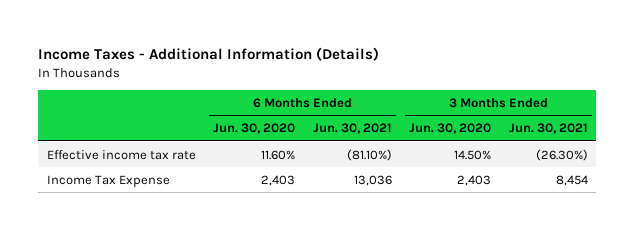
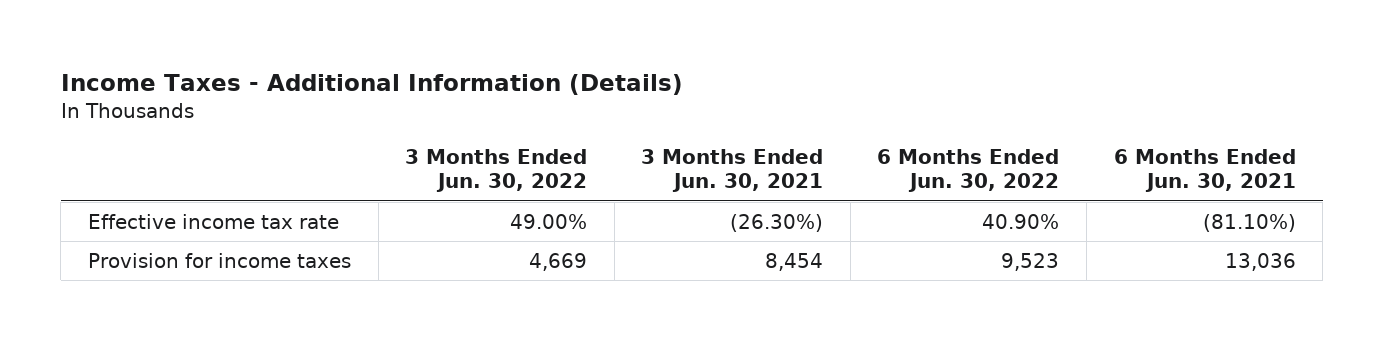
- | 6 Months Ended Jun. 30, 2020 | 6 Months Ended Jun. 30, 2021 | 3 Months Ended Jun. 30, 2020 | 3 Months Ended Jun. 30, 2021
+ | 3 Months Ended Jun. 30, 2022 | 3 Months Ended Jun. 30, 2021 | 6 Months Ended Jun. 30, 2022 | 6 Months Ended Jun. 30, 2021
- Income Tax Expense | 2,403 | 13,036 | 2,403 | 8,454
+ Provision for income taxes | 4,669 | 8,454 | 9,523 | 13,036

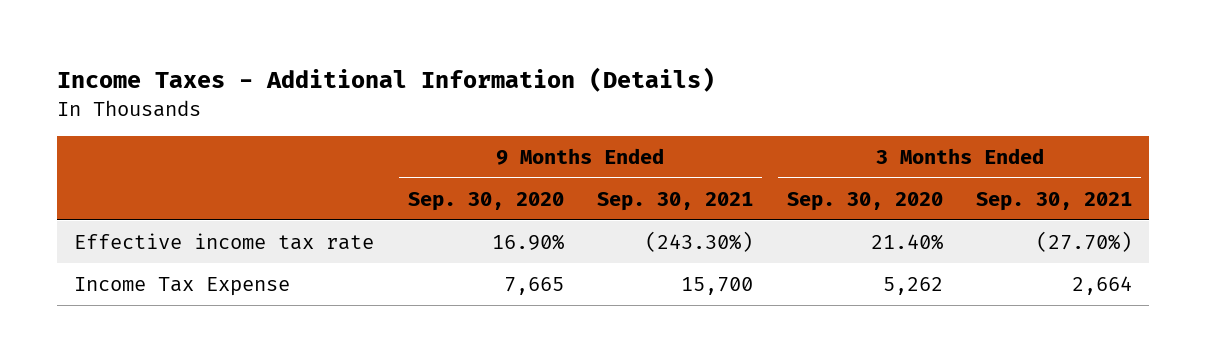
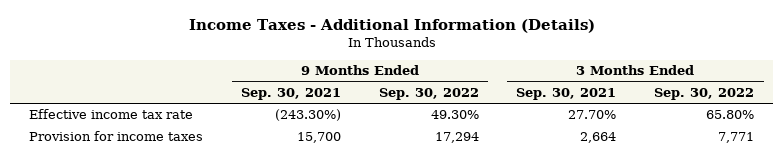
- | 9 Months Ended Sep. 30, 2020 | 9 Months Ended Sep. 30, 2021 | 3 Months Ended Sep. 30, 2020 | 3 Months Ended Sep. 30, 2021
+ | 9 Months Ended Sep. 30, 2021 | 9 Months Ended Sep. 30, 2022 | 3 Months Ended Sep. 30, 2021 | 3 Months Ended Sep. 30, 2022
- Effective income tax rate | 16.90% | (243.30%) | 21.40% | (27.70%)
- Income Tax Expense | 7,665 | 15,700 | 5,262 | 2,664
+ Effective income tax rate | (243.30%) | 49.30% | 27.70% | 65.80%
+ Provision for income taxes | 15,700 | 17,294 | 2,664 | 7,771

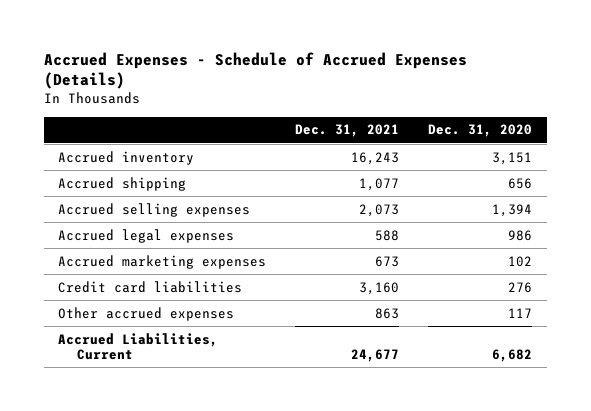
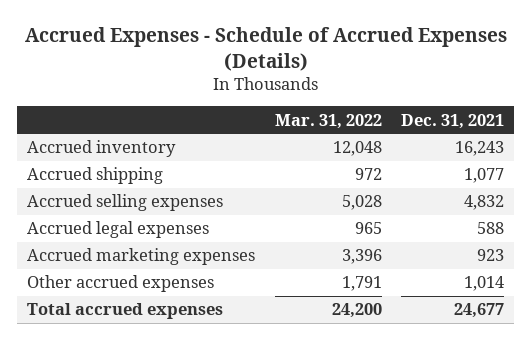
- | Dec. 31, 2021 | Dec. 31, 2020
+ | Mar. 31, 2022 | Dec. 31, 2021
- Accrued selling expenses | 2,073 | 1,394
+ Accrued selling expenses | 5,028 | 4,832
- Accrued marketing expenses | 673 | 102
- Credit card liabilities | 3,160 | 276
- Other accrued expenses | 863 | 117
- Accrued Liabilities, Current | 24,677 | 6,682
+ Accrued marketing expenses | 3,396 | 923
+ Other accrued expenses | 1,791 | 1,014
+ Total accrued expenses | 24,200 | 24,677

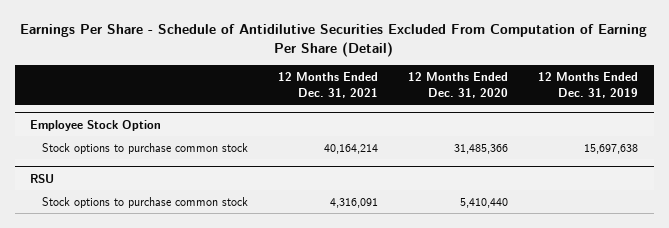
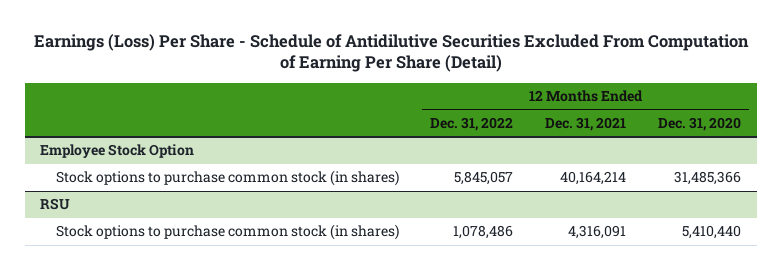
- Earnings Per Share - Schedule of Antidilutive Securities Excluded From Computation of Earning Per Share (Detail)
+ Earnings (Loss) Per Share - Schedule of Antidilutive Securities Excluded From Computation of Earning Per Share (Detail)
- | 12 Months Ended Dec. 31, 2021 | 12 Months Ended Dec. 31, 2020 | 12 Months Ended Dec. 31, 2019
+ | 12 Months Ended Dec. 31, 2022 | 12 Months Ended Dec. 31, 2021 | 12 Months Ended Dec. 31, 2020
@ Employee Stock Option
- Stock options to purchase common stock | 40,164,214 | 31,485,366 | 15,697,638
+ Stock options to purchase common stock (in shares) | 5,845,057 | 40,164,214 | 31,485,366
@ RSU
- Stock options to purchase common stock | 4,316,091 | 5,410,440 |
+ Stock options to purchase common stock (in shares) | 1,078,486 | 4,316,091 | 5,410,440

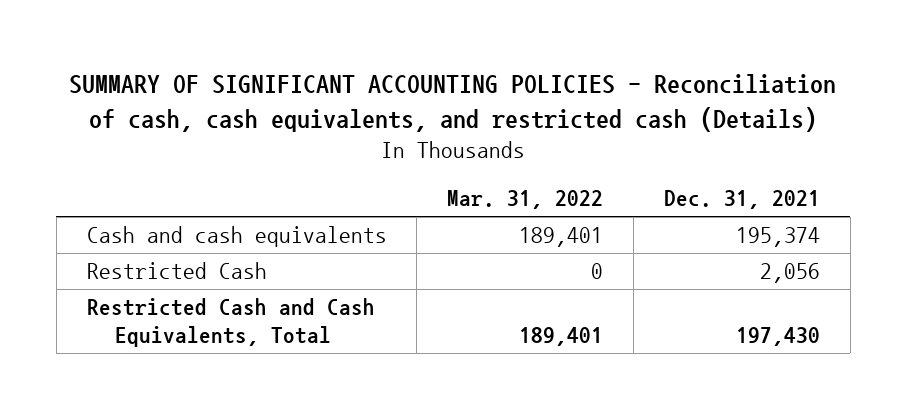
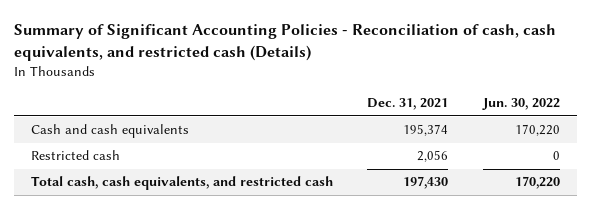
- SUMMARY OF SIGNIFICANT ACCOUNTING POLICIES - Reconciliation of cash, cash equivalents, and restricted cash (Details)
+ Summary of Significant Accounting Policies - Reconciliation of cash, cash equivalents, and restricted cash (Details)
- | Mar. 31, 2022 | Dec. 31, 2021
+ | Dec. 31, 2021 | Jun. 30, 2022
- Restricted Cash | 0 | 2,056
- Restricted Cash and Cash Equivalents, Total | 189,401 | 197,430
+ Restricted cash | 2,056 | 0
+ Total cash, cash equivalents, and restricted cash | 197,430 | 170,220

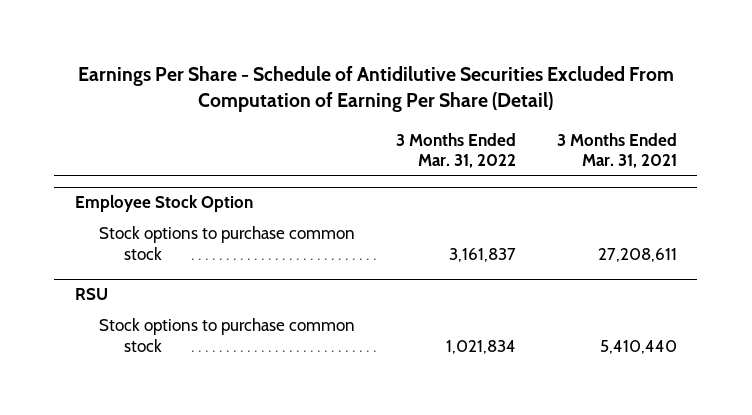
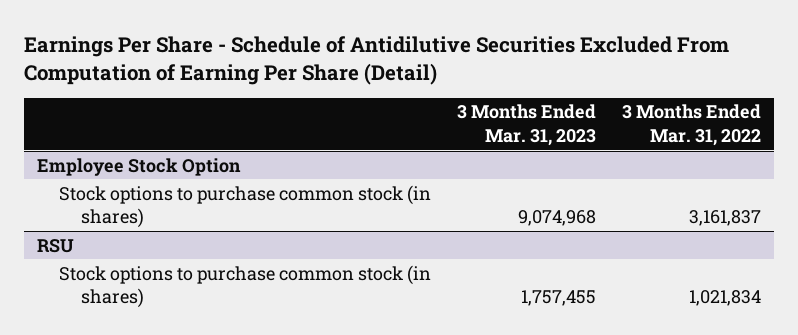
- | 3 Months Ended Mar. 31, 2022 | 3 Months Ended Mar. 31, 2021
+ | 3 Months Ended Mar. 31, 2023 | 3 Months Ended Mar. 31, 2022
@ Employee Stock Option
- Stock options to purchase common stock | 3,161,837 | 27,208,611
+ Stock options to purchase common stock (in shares) | 9,074,968 | 3,161,837
@ RSU
- Stock options to purchase common stock | 1,021,834 | 5,410,440
+ Stock options to purchase common stock (in shares) | 1,757,455 | 1,021,834

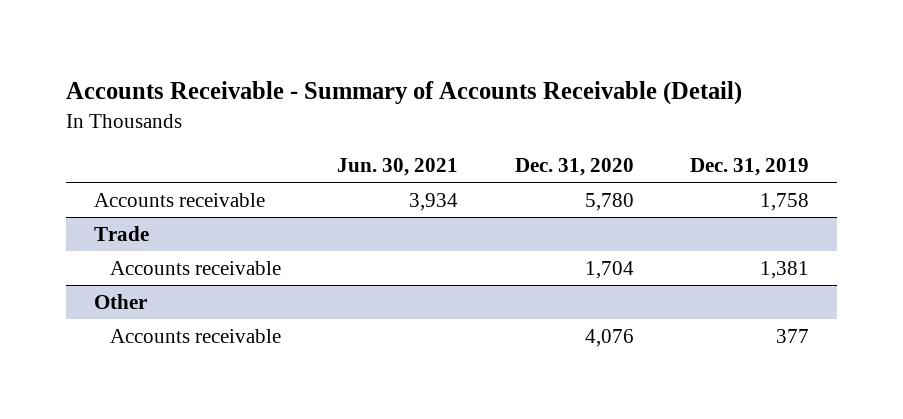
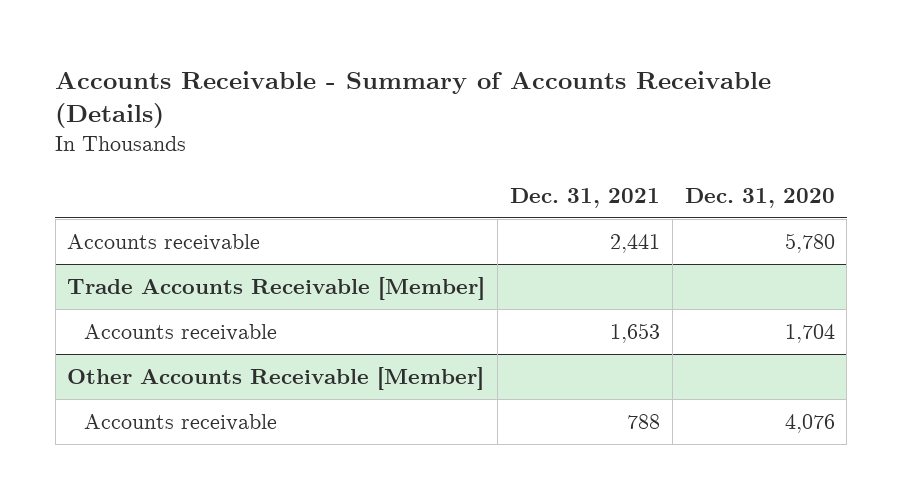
- Accounts Receivable - Summary of Accounts Receivable (Detail)
+ Accounts Receivable - Summary of Accounts Receivable (Details)
- | Jun. 30, 2021 | Dec. 31, 2020 | Dec. 31, 2019
+ | Dec. 31, 2021 | Dec. 31, 2020
- Trade
+ Trade Accounts Receivable [Member]
- Other
+ Other Accounts Receivable [Member]

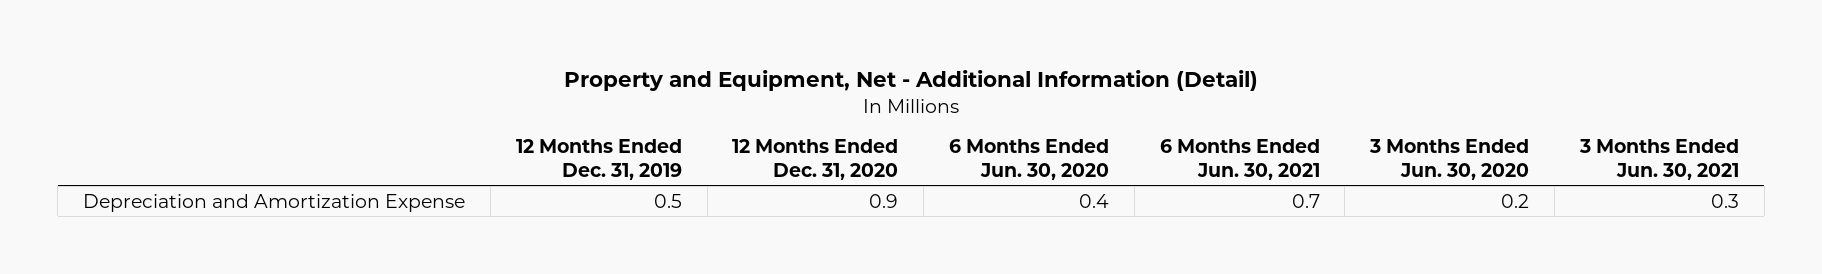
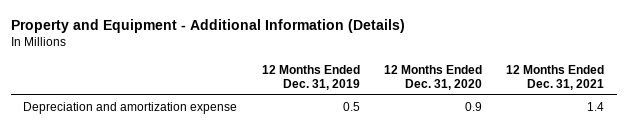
- Property and Equipment, Net - Additional Information (Detail)
+ Property and Equipment - Additional Information (Details)
- | 12 Months Ended Dec. 31, 2019 | 12 Months Ended Dec. 31, 2020 | 6 Months Ended Jun. 30, 2020 | 6 Months Ended Jun. 30, 2021 | 3 Months Ended Jun. 30, 2020 | 3 Months Ended Jun. 30, 2021
+ | 12 Months Ended Dec. 31, 2019 | 12 Months Ended Dec. 31, 2020 | 12 Months Ended Dec. 31, 2021
- Depreciation and Amortization Expense | 0.5 | 0.9 | 0.4 | 0.7 | 0.2 | 0.3
+ Depreciation and amortization expense | 0.5 | 0.9 | 1.4

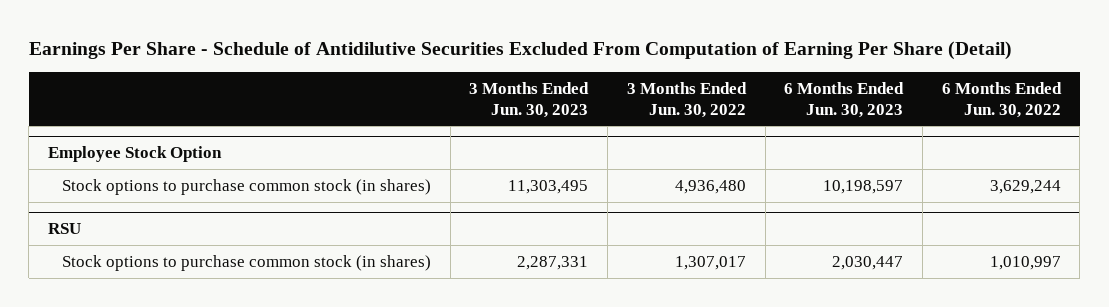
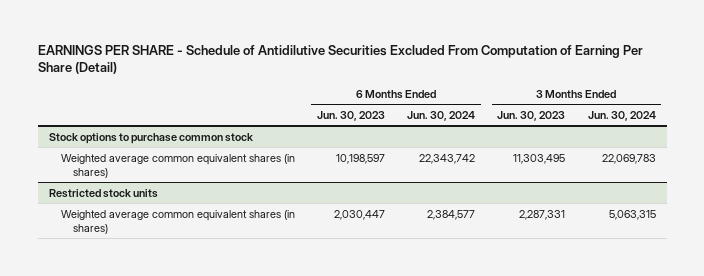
- Earnings Per Share - Schedule of Antidilutive Securities Excluded From Computation of Earning Per Share (Detail)
+ EARNINGS PER SHARE - Schedule of Antidilutive Securities Excluded From Computation of Earning Per Share (Detail)
- | 3 Months Ended Jun. 30, 2023 | 3 Months Ended Jun. 30, 2022 | 6 Months Ended Jun. 30, 2023 | 6 Months Ended Jun. 30, 2022
+ | 6 Months Ended Jun. 30, 2023 | 6 Months Ended Jun. 30, 2024 | 3 Months Ended Jun. 30, 2023 | 3 Months Ended Jun. 30, 2024
- Employee Stock Option
- Stock options to purchase common stock (in shares) | 11,303,495 | 4,936,480 | 10,198,597 | 3,629,244
- RSU
- Stock options to purchase common stock (in shares) | 2,287,331 | 1,307,017 | 2,030,447 | 1,010,997
+ Stock options to purchase common stock
+ Weighted average common equivalent shares (in shares) | 10,198,597 | 22,343,742 | 11,303,495 | 22,069,783
+ Restricted stock units
+ Weighted average common equivalent shares (in shares) | 2,030,447 | 2,384,577 | 2,287,331 | 5,063,315

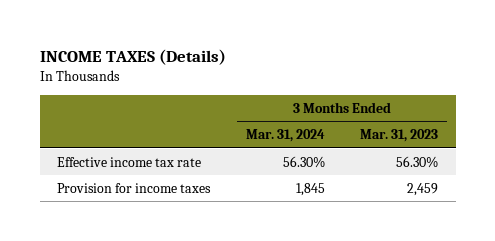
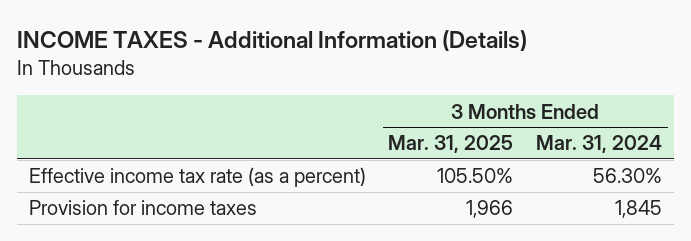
- INCOME TAXES (Details)
+ INCOME TAXES - Additional Information (Details)
- | 3 Months Ended Mar. 31, 2024 | 3 Months Ended Mar. 31, 2023
+ | 3 Months Ended Mar. 31, 2025 | 3 Months Ended Mar. 31, 2024
- Effective income tax rate | 56.30% | 56.30%
+ Effective income tax rate (as a percent) | 105.50% | 56.30%

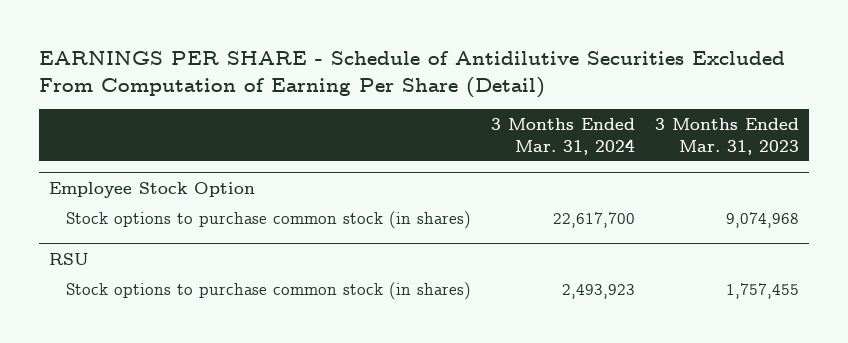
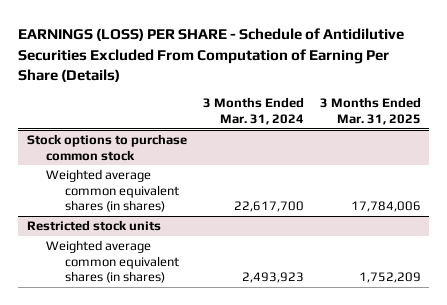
- EARNINGS PER SHARE - Schedule of Antidilutive Securities Excluded From Computation of Earning Per Share (Detail)
+ EARNINGS (LOSS) PER SHARE - Schedule of Antidilutive Securities Excluded From Computation of Earning Per Share (Details)
- | 3 Months Ended Mar. 31, 2024 | 3 Months Ended Mar. 31, 2023
+ | 3 Months Ended Mar. 31, 2024 | 3 Months Ended Mar. 31, 2025
- Employee Stock Option
- Stock options to purchase common stock (in shares) | 22,617,700 | 9,074,968
- RSU
- Stock options to purchase common stock (in shares) | 2,493,923 | 1,757,455
+ Stock options to purchase common stock
+ Weighted average common equivalent shares (in shares) | 22,617,700 | 17,784,006
+ Restricted stock units
+ Weighted average common equivalent shares (in shares) | 2,493,923 | 1,752,209

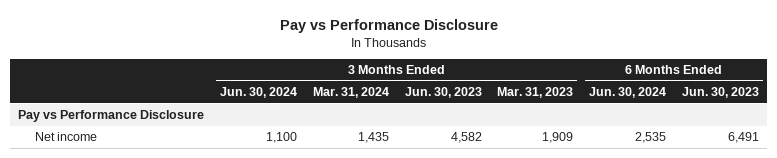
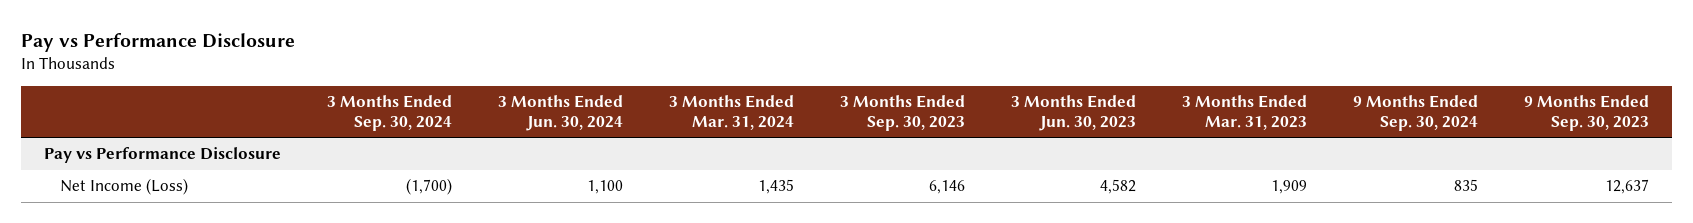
- | 3 Months Ended Jun. 30, 2024 | 3 Months Ended Mar. 31, 2024 | 3 Months Ended Jun. 30, 2023 | 3 Months Ended Mar. 31, 2023 | 6 Months Ended Jun. 30, 2024 | 6 Months Ended Jun. 30, 2023
+ | 3 Months Ended Sep. 30, 2024 | 3 Months Ended Jun. 30, 2024 | 3 Months Ended Mar. 31, 2024 | 3 Months Ended Sep. 30, 2023 | 3 Months Ended Jun. 30, 2023 | 3 Months Ended Mar. 31, 2023 | 9 Months Ended Sep. 30, 2024 | 9 Months Ended Sep. 30, 2023
- Net income | 1,100 | 1,435 | 4,582 | 1,909 | 2,535 | 6,491
+ Net Income (Loss) | (1,700) | 1,100 | 1,435 | 6,146 | 4,582 | 1,909 | 835 | 12,637

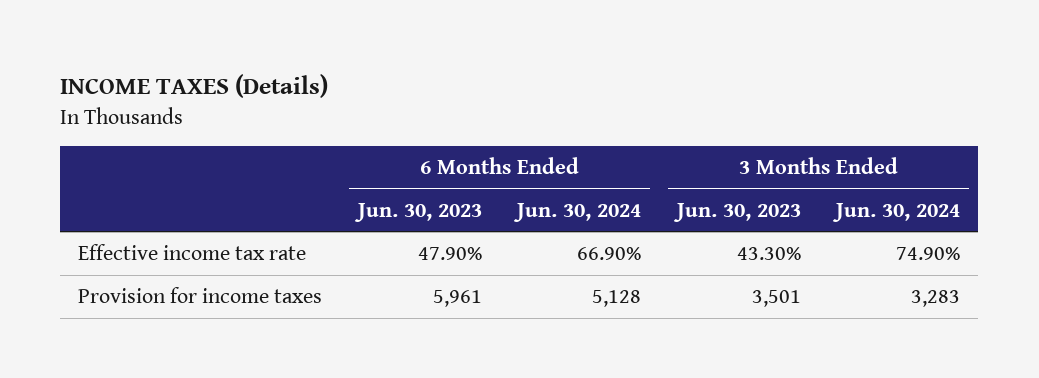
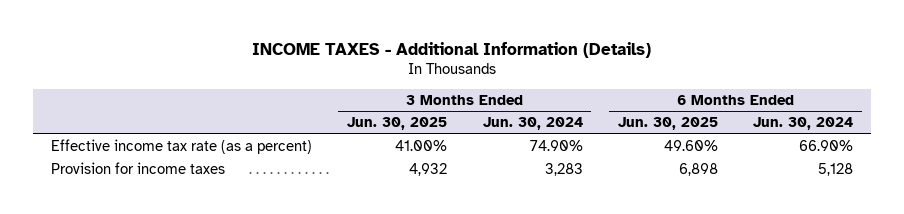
- INCOME TAXES (Details)
+ INCOME TAXES - Additional Information (Details)
- | 6 Months Ended Jun. 30, 2023 | 6 Months Ended Jun. 30, 2024 | 3 Months Ended Jun. 30, 2023 | 3 Months Ended Jun. 30, 2024
+ | 3 Months Ended Jun. 30, 2025 | 3 Months Ended Jun. 30, 2024 | 6 Months Ended Jun. 30, 2025 | 6 Months Ended Jun. 30, 2024
- Effective income tax rate | 47.90% | 66.90% | 43.30% | 74.90%
+ Effective income tax rate (as a percent) | 41.00% | 74.90% | 49.60% | 66.90%

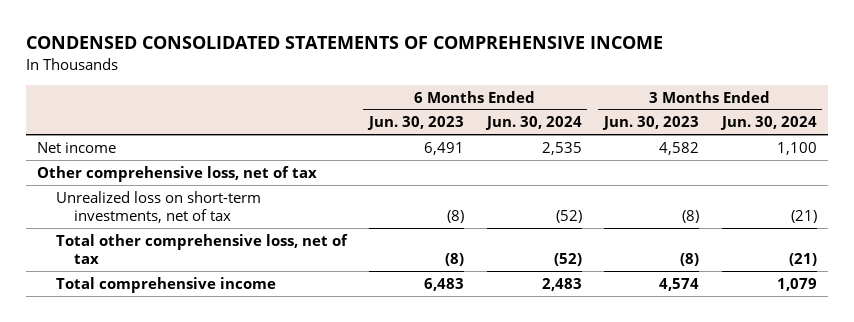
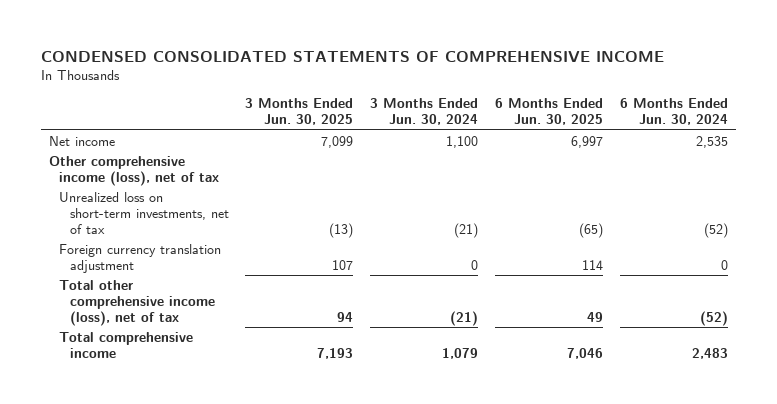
- | 6 Months Ended Jun. 30, 2023 | 6 Months Ended Jun. 30, 2024 | 3 Months Ended Jun. 30, 2023 | 3 Months Ended Jun. 30, 2024
+ | 3 Months Ended Jun. 30, 2025 | 3 Months Ended Jun. 30, 2024 | 6 Months Ended Jun. 30, 2025 | 6 Months Ended Jun. 30, 2024
- Other comprehensive loss, net of tax
+ Other comprehensive income (loss), net of tax
- Total other comprehensive loss, net of tax | (8) | (52) | (8) | (21)
+ Foreign currency translation adjustment | 107 | 0 | 114 | 0
+ Total other comprehensive income (loss), net of tax | 94 | (21) | 49 | (52)

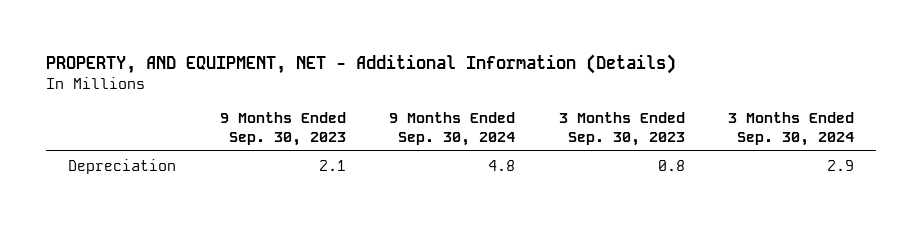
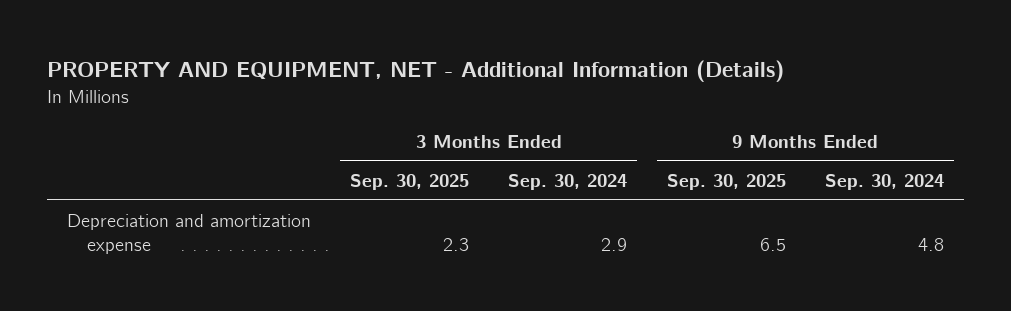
- PROPERTY, AND EQUIPMENT, NET - Additional Information (Details)
+ PROPERTY AND EQUIPMENT, NET - Additional Information (Details)
- | 9 Months Ended Sep. 30, 2023 | 9 Months Ended Sep. 30, 2024 | 3 Months Ended Sep. 30, 2023 | 3 Months Ended Sep. 30, 2024
+ | 3 Months Ended Sep. 30, 2025 | 3 Months Ended Sep. 30, 2024 | 9 Months Ended Sep. 30, 2025 | 9 Months Ended Sep. 30, 2024
- Depreciation | 2.1 | 4.8 | 0.8 | 2.9
+ Depreciation and amortization expense | 2.3 | 2.9 | 6.5 | 4.8

